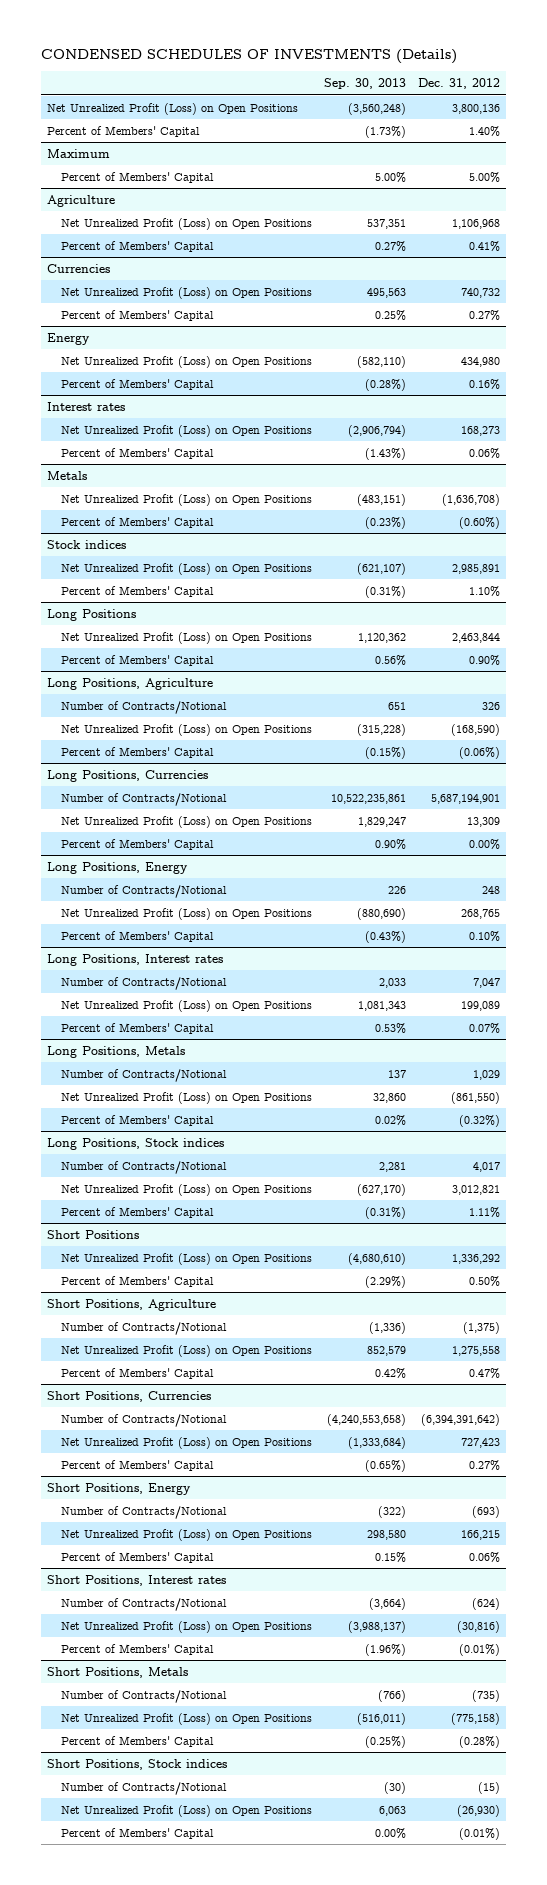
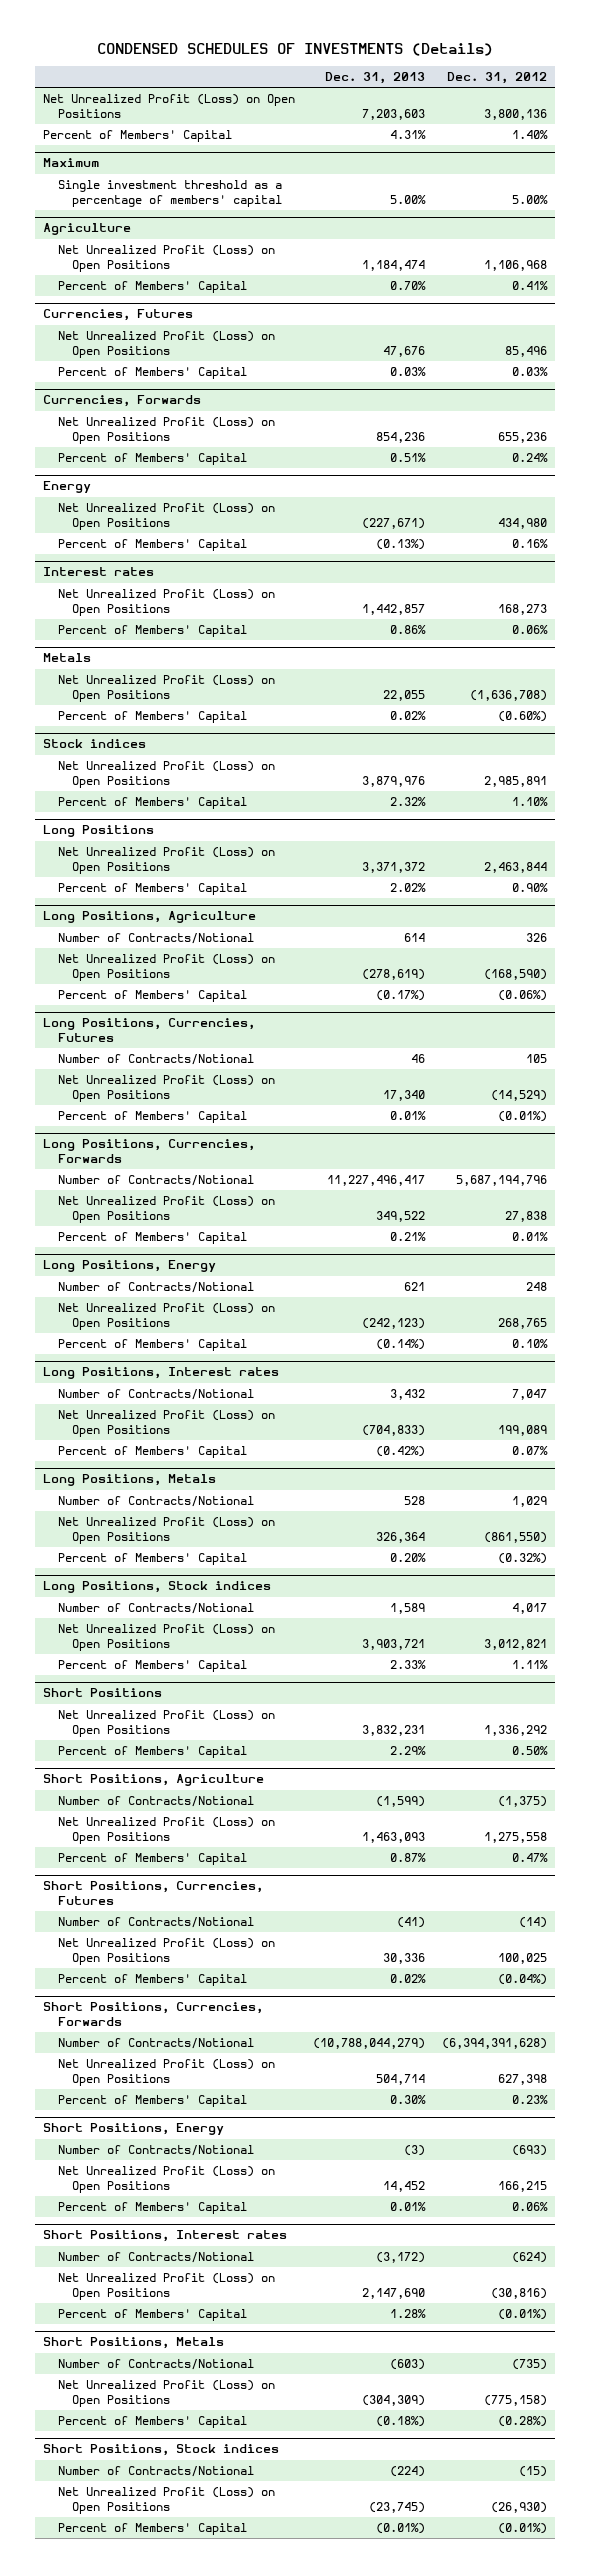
- | Sep. 30, 2013 | Dec. 31, 2012
+ | Dec. 31, 2013 | Dec. 31, 2012
@ Maximum
- Percent of Members' Capital | 5.00% | 5.00%
+ Single investment threshold as a percentage of members' capital | 5.00% | 5.00%
- Currencies
- Net Unrealized Profit (Loss) on Open Positions | 495,563 | 740,732
- Percent of Members' Capital | 0.25% | 0.27%
+ Currencies, Futures
+ Net Unrealized Profit (Loss) on Open Positions | 47,676 | 85,496
+ Percent of Members' Capital | 0.03% | 0.03%
+ Currencies, Forwards
+ Net Unrealized Profit (Loss) on Open Positions | 854,236 | 655,236
+ Percent of Members' Capital | 0.51% | 0.24%
- Long Positions, Currencies
- Number of Contracts/Notional | 10,522,235,861 | 5,687,194,901
- Net Unrealized Profit (Loss) on Open Positions | 1,829,247 | 13,309
- Percent of Members' Capital | 0.90% | 0.00%
+ Long Positions, Currencies, Futures
+ Number of Contracts/Notional | 46 | 105
+ Net Unrealized Profit (Loss) on Open Positions | 17,340 | (14,529)
+ Percent of Members' Capital | 0.01% | (0.01%)
+ Long Positions, Currencies, Forwards
+ Number of Contracts/Notional | 11,227,496,417 | 5,687,194,796
+ Net Unrealized Profit (Loss) on Open Positions | 349,522 | 27,838
+ Percent of Members' Capital | 0.21% | 0.01%
- Short Positions, Currencies
- Number of Contracts/Notional | (4,240,553,658) | (6,394,391,642)
- Net Unrealized Profit (Loss) on Open Positions | (1,333,684) | 727,423
- Percent of Members' Capital | (0.65%) | 0.27%
+ Short Positions, Currencies, Futures
+ Number of Contracts/Notional | (41) | (14)
+ Net Unrealized Profit (Loss) on Open Positions | 30,336 | 100,025
+ Percent of Members' Capital | 0.02% | (0.04%)
+ Short Positions, Currencies, Forwards
+ Number of Contracts/Notional | (10,788,044,279) | (6,394,391,628)
+ Net Unrealized Profit (Loss) on Open Positions | 504,714 | 627,398
+ Percent of Members' Capital | 0.30% | 0.23%

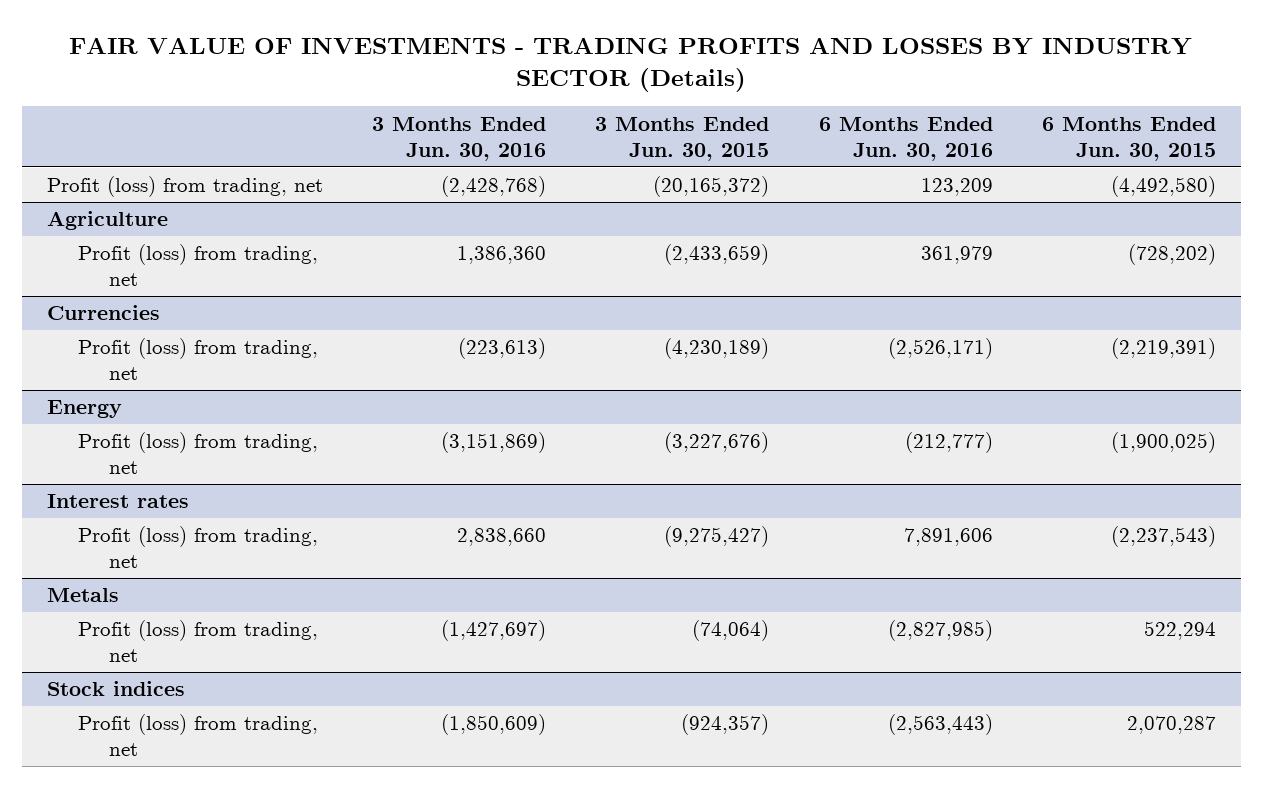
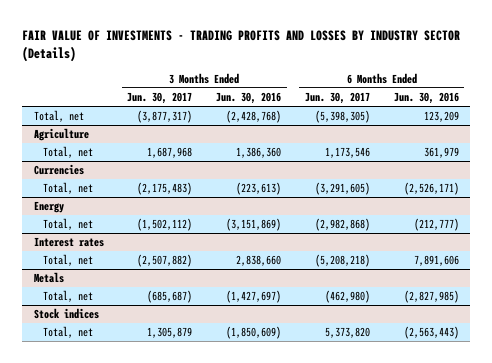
- | 3 Months Ended Jun. 30, 2016 | 3 Months Ended Jun. 30, 2015 | 6 Months Ended Jun. 30, 2016 | 6 Months Ended Jun. 30, 2015
+ | 3 Months Ended Jun. 30, 2017 | 3 Months Ended Jun. 30, 2016 | 6 Months Ended Jun. 30, 2017 | 6 Months Ended Jun. 30, 2016
- Profit (loss) from trading, net | (2,428,768) | (20,165,372) | 123,209 | (4,492,580)
+ Total, net | (3,877,317) | (2,428,768) | (5,398,305) | 123,209
@ Agriculture
- Profit (loss) from trading, net | 1,386,360 | (2,433,659) | 361,979 | (728,202)
+ Total, net | 1,687,968 | 1,386,360 | 1,173,546 | 361,979
@ Currencies
- Profit (loss) from trading, net | (223,613) | (4,230,189) | (2,526,171) | (2,219,391)
+ Total, net | (2,175,483) | (223,613) | (3,291,605) | (2,526,171)
@ Energy
- Profit (loss) from trading, net | (3,151,869) | (3,227,676) | (212,777) | (1,900,025)
+ Total, net | (1,502,112) | (3,151,869) | (2,982,868) | (212,777)
@ Interest rates
- Profit (loss) from trading, net | 2,838,660 | (9,275,427) | 7,891,606 | (2,237,543)
+ Total, net | (2,507,882) | 2,838,660 | (5,208,218) | 7,891,606
@ Metals
- Profit (loss) from trading, net | (1,427,697) | (74,064) | (2,827,985) | 522,294
+ Total, net | (685,687) | (1,427,697) | (462,980) | (2,827,985)
@ Stock indices
- Profit (loss) from trading, net | (1,850,609) | (924,357) | (2,563,443) | 2,070,287
+ Total, net | 1,305,879 | (1,850,609) | 5,373,820 | (2,563,443)

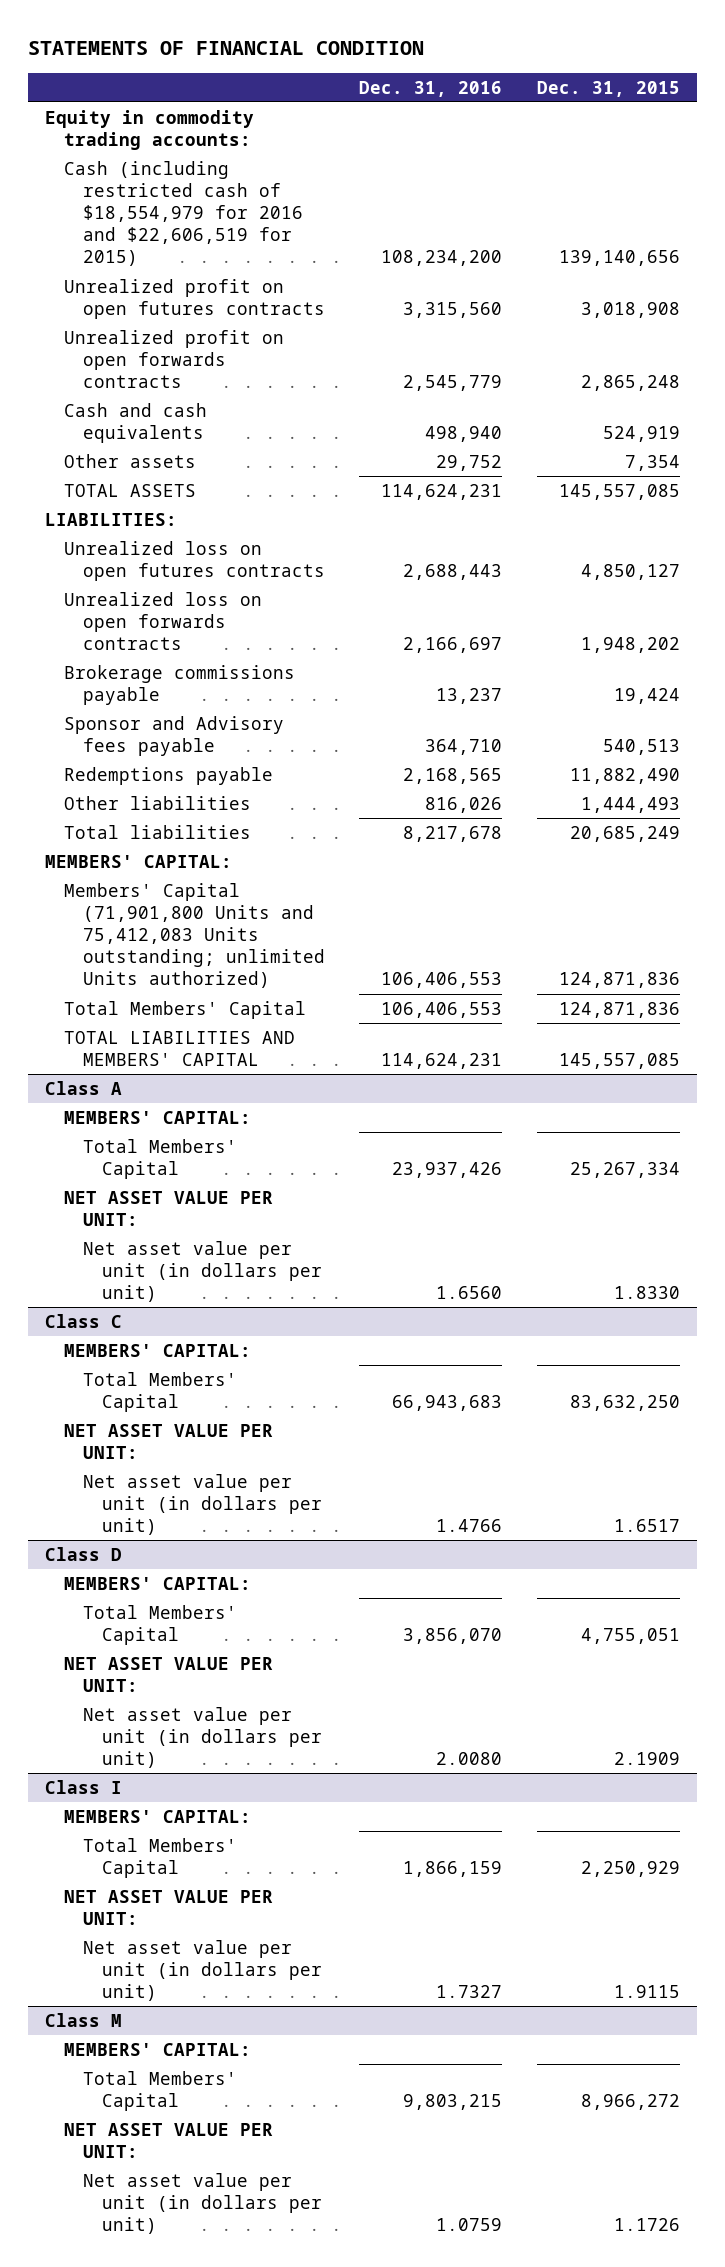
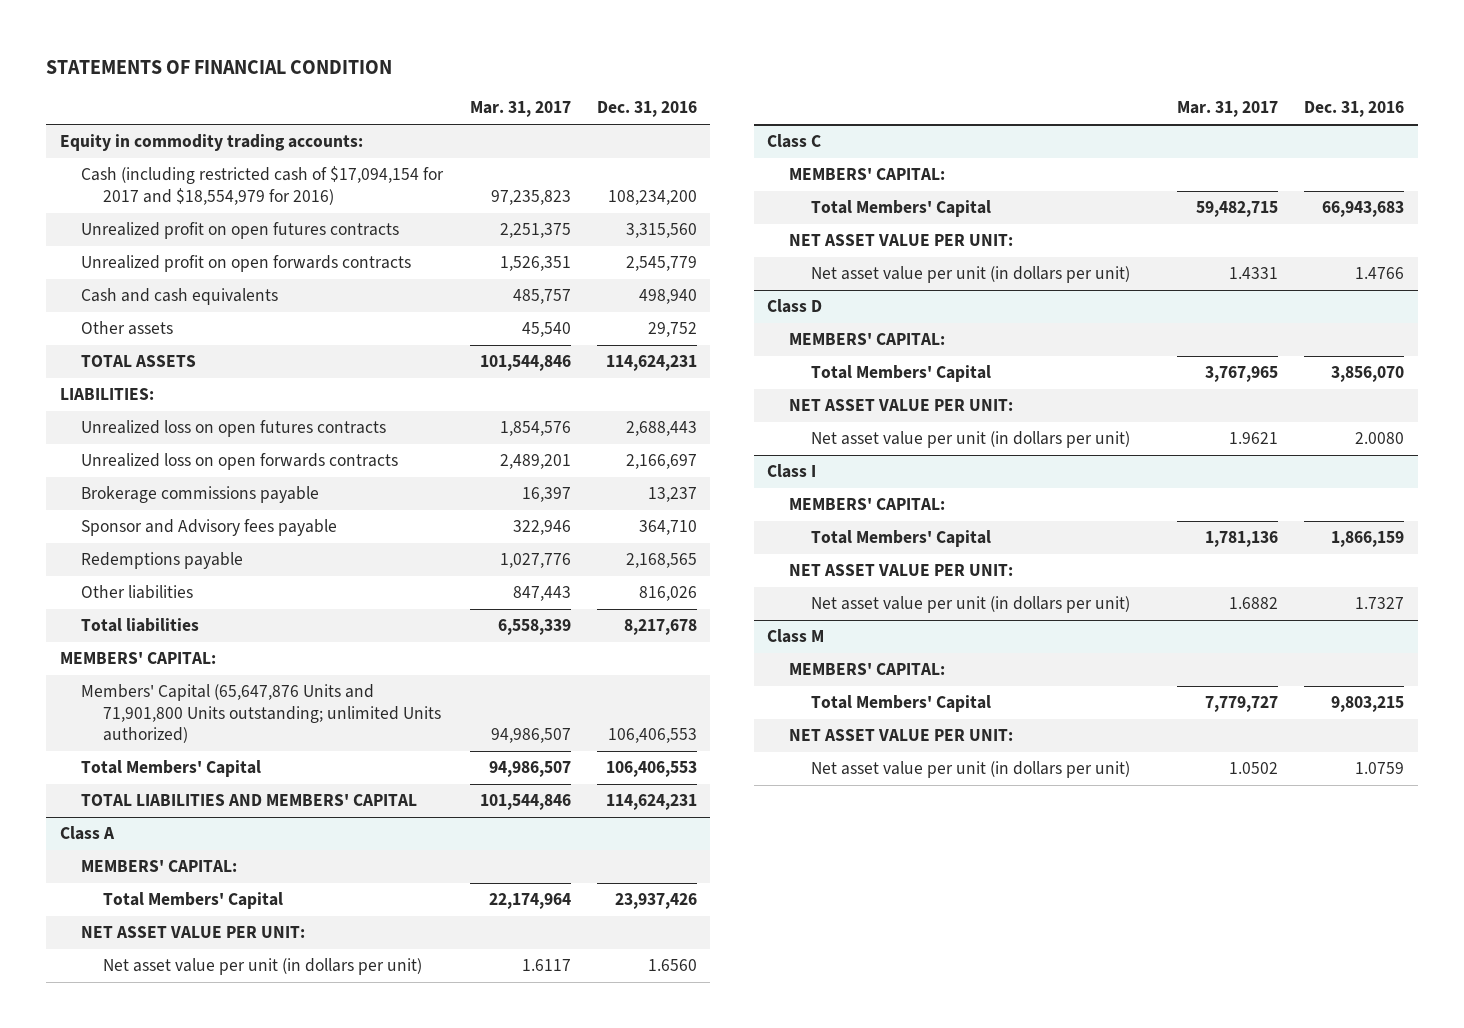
- | Dec. 31, 2016 | Dec. 31, 2015
+ | Mar. 31, 2017 | Dec. 31, 2016
- Cash (including restricted cash of $18,554,979 for 2016 and $22,606,519 for 2015) | 108,234,200 | 139,140,656
+ Cash (including restricted cash of $17,094,154 for 2017 and $18,554,979 for 2016) | 97,235,823 | 108,234,200
- Members' Capital (71,901,800 Units and 75,412,083 Units outstanding; unlimited Units authorized) | 106,406,553 | 124,871,836
+ Members' Capital (65,647,876 Units and 71,901,800 Units outstanding; unlimited Units authorized) | 94,986,507 | 106,406,553

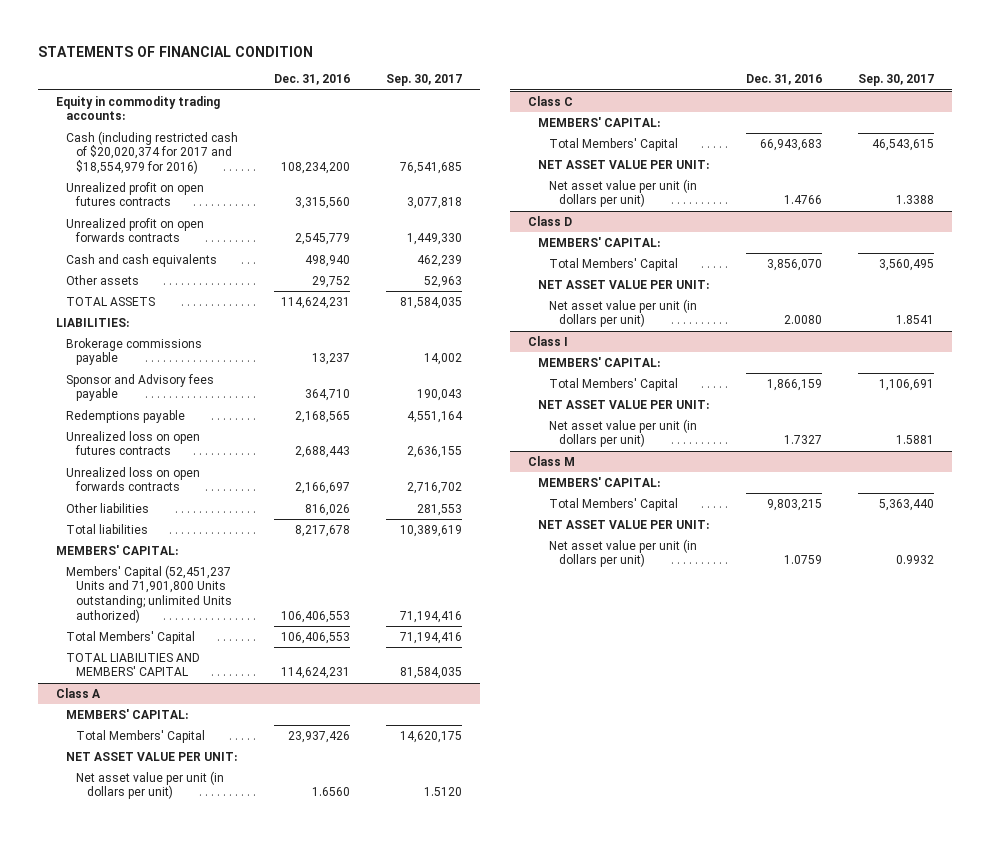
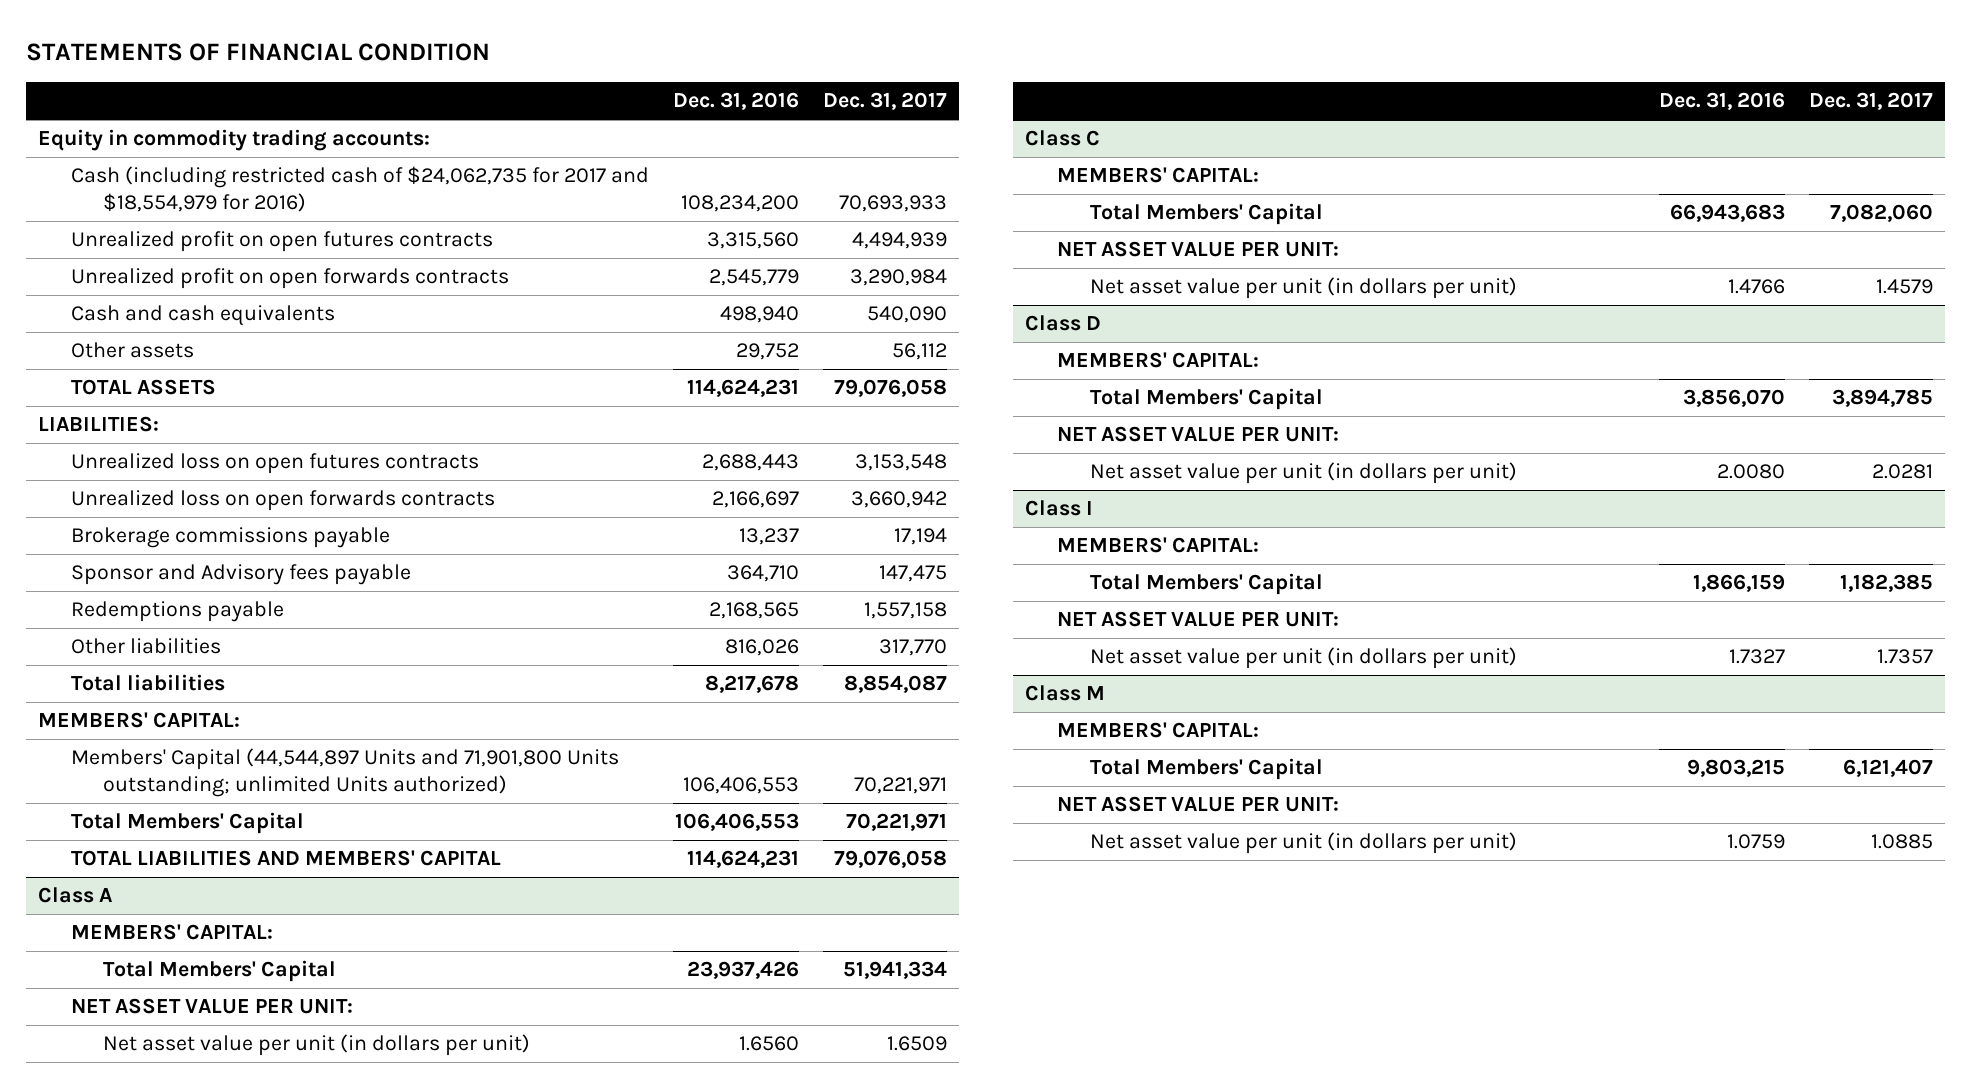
- | Dec. 31, 2016 | Sep. 30, 2017
+ | Dec. 31, 2016 | Dec. 31, 2017
- Cash (including restricted cash of $20,020,374 for 2017 and $18,554,979 for 2016) | 108,234,200 | 76,541,685
+ Cash (including restricted cash of $24,062,735 for 2017 and $18,554,979 for 2016) | 108,234,200 | 70,693,933
moved up: Unrealized loss on open futures contracts | 2,688,443 | 3,153,548
moved up: Unrealized loss on open forwards contracts | 2,166,697 | 3,660,942
- Members' Capital (52,451,237 Units and 71,901,800 Units outstanding; unlimited Units authorized) | 106,406,553 | 71,194,416
+ Members' Capital (44,544,897 Units and 71,901,800 Units outstanding; unlimited Units authorized) | 106,406,553 | 70,221,971

